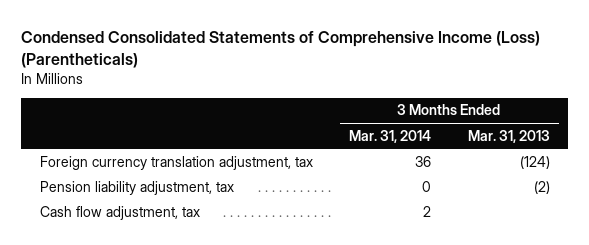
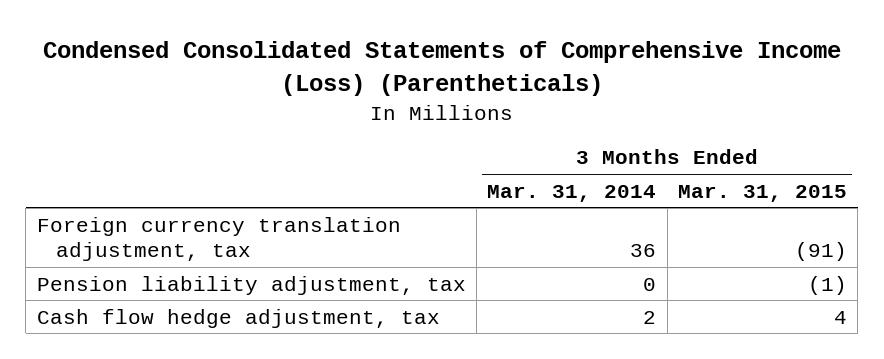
- | 3 Months Ended Mar. 31, 2014 | 3 Months Ended Mar. 31, 2013
+ | 3 Months Ended Mar. 31, 2014 | 3 Months Ended Mar. 31, 2015
- Cash flow adjustment, tax | 2 |
+ Cash flow hedge adjustment, tax | 2 | 4

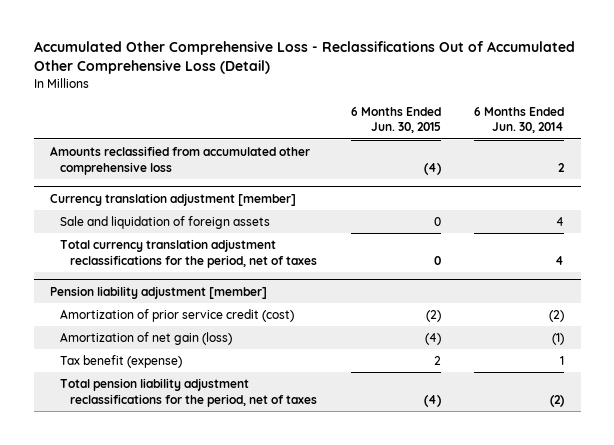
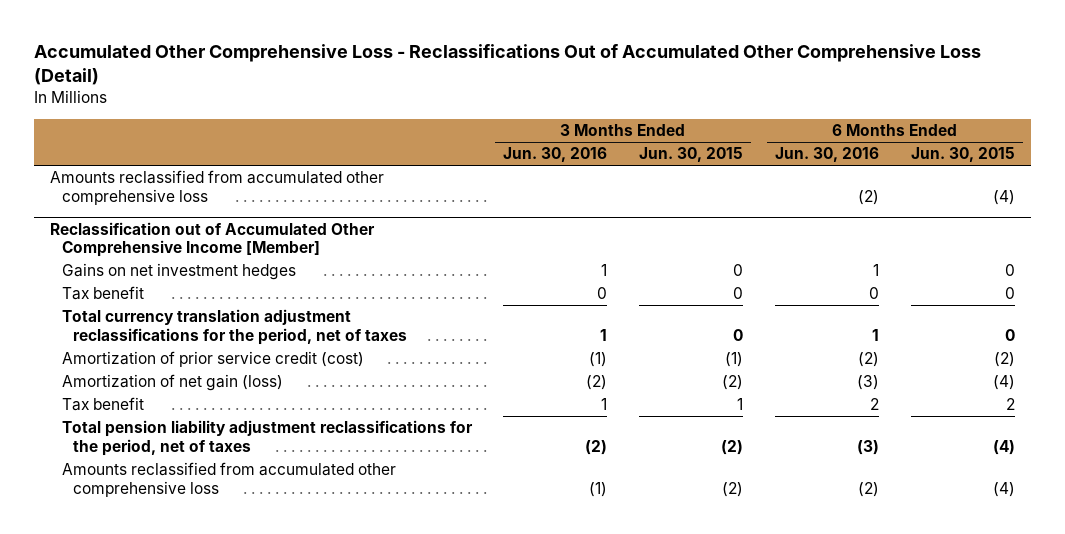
- | 6 Months Ended Jun. 30, 2015 | 6 Months Ended Jun. 30, 2014
+ | 3 Months Ended Jun. 30, 2016 | 3 Months Ended Jun. 30, 2015 | 6 Months Ended Jun. 30, 2016 | 6 Months Ended Jun. 30, 2015
- Currency translation adjustment [member]
- Sale and liquidation of foreign assets | 0 | 4
+ Reclassification out of Accumulated Other Comprehensive Income [Member]
+ Gains on net investment hedges | 1 | 0 | 1 | 0
+ Tax benefit | 0 | 0 | 0 | 0
- Pension liability adjustment [member]
- Tax benefit (expense) | 2 | 1
+ Tax benefit | 1 | 1 | 2 | 2
+ Amounts reclassified from accumulated other comprehensive loss | (1) | (2) | (2) | (4)

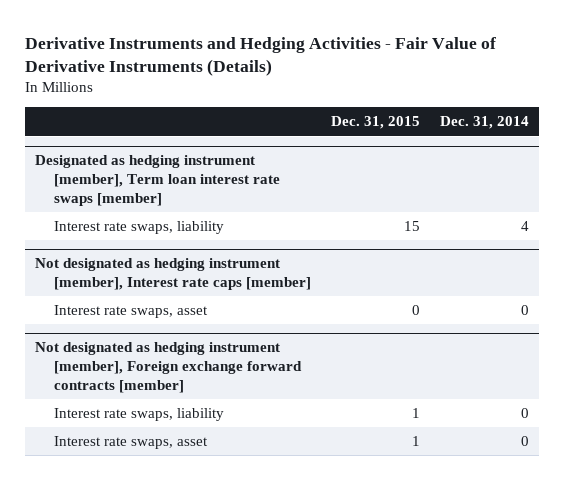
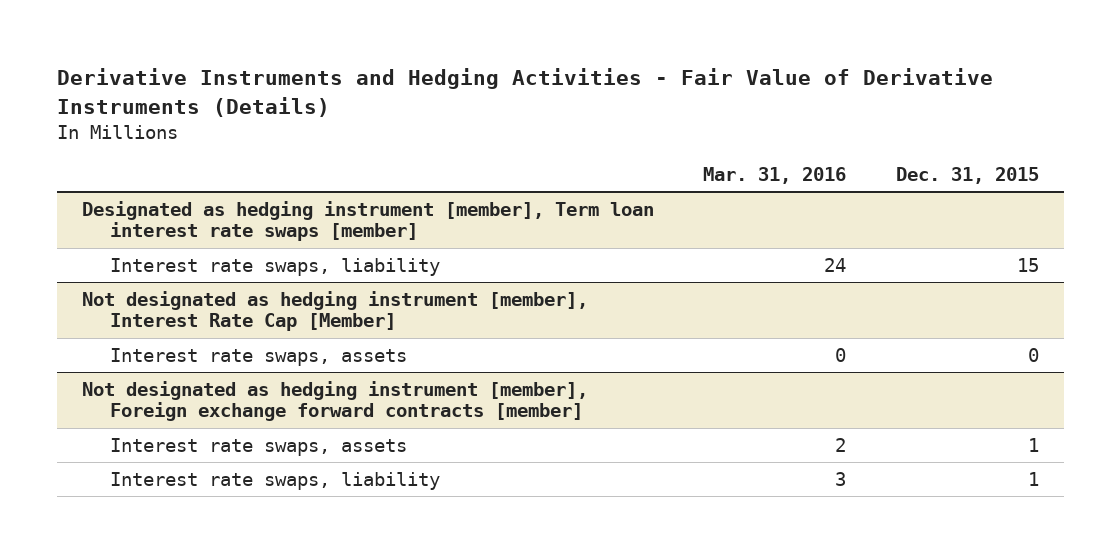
- | Dec. 31, 2015 | Dec. 31, 2014
+ | Mar. 31, 2016 | Dec. 31, 2015
- Not designated as hedging instrument [member], Interest rate caps [member]
- Interest rate swaps, asset | 0 | 0
+ Not designated as hedging instrument [member], Interest Rate Cap [Member]
+ Interest rate swaps, assets | 0 | 0
@ Not designated as hedging instrument [member], Foreign exchange forward contracts [member]
+ Interest rate swaps, assets | 2 | 1
- Interest rate swaps, asset | 1 | 0

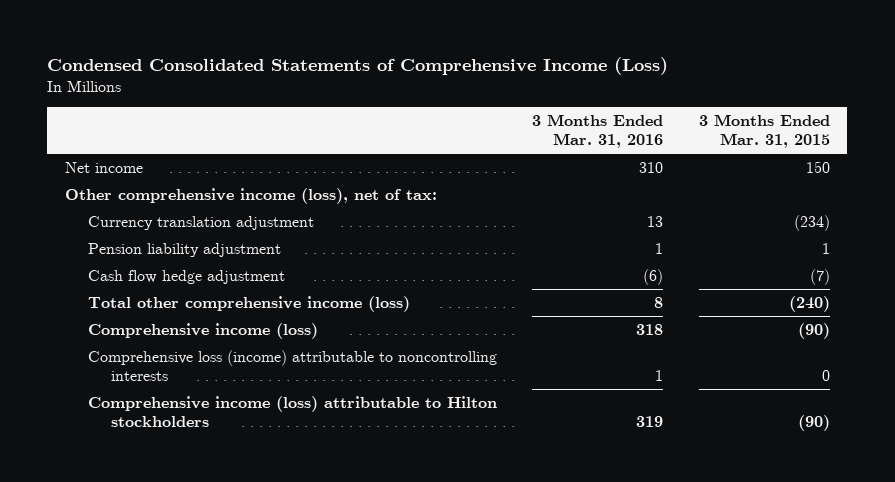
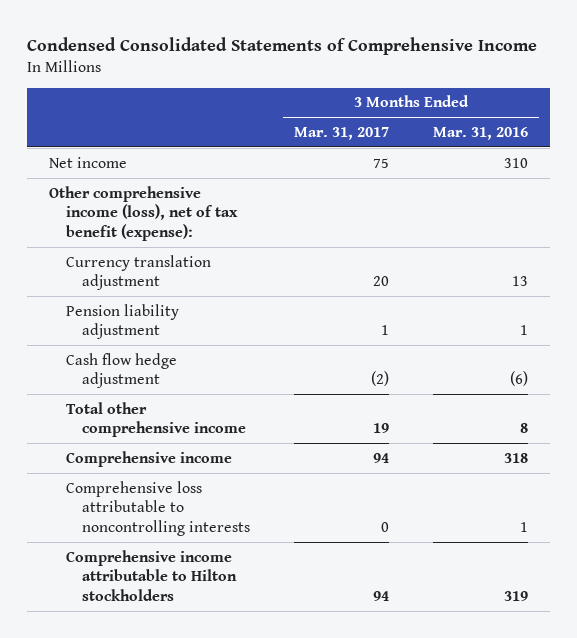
- Condensed Consolidated Statements of Comprehensive Income (Loss)
+ Condensed Consolidated Statements of Comprehensive Income
- | 3 Months Ended Mar. 31, 2016 | 3 Months Ended Mar. 31, 2015
+ | 3 Months Ended Mar. 31, 2017 | 3 Months Ended Mar. 31, 2016
- Other comprehensive income (loss), net of tax:
+ Other comprehensive income (loss), net of tax benefit (expense):
- Total other comprehensive income (loss) | 8 | (240)
- Comprehensive income (loss) | 318 | (90)
- Comprehensive loss (income) attributable to noncontrolling interests | 1 | 0
- Comprehensive income (loss) attributable to Hilton stockholders | 319 | (90)
+ Total other comprehensive income | 19 | 8
+ Comprehensive income | 94 | 318
+ Comprehensive loss attributable to noncontrolling interests | 0 | 1
+ Comprehensive income attributable to Hilton stockholders | 94 | 319

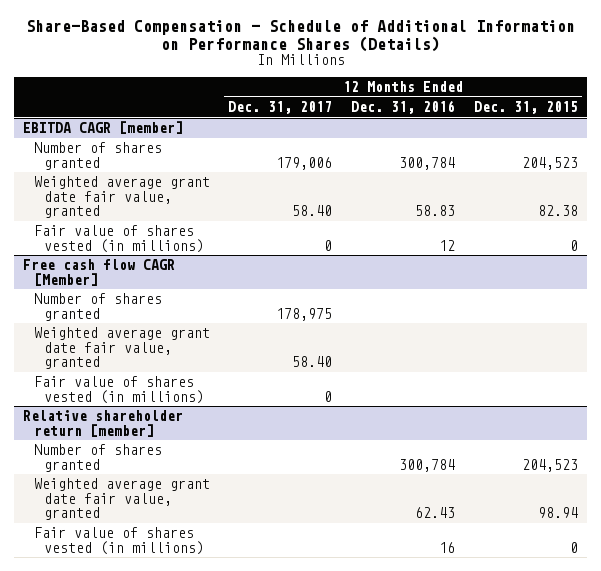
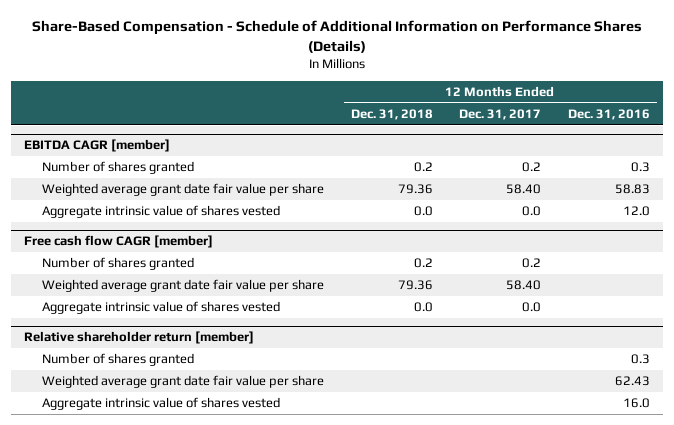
- | 12 Months Ended Dec. 31, 2017 | 12 Months Ended Dec. 31, 2016 | 12 Months Ended Dec. 31, 2015
+ | 12 Months Ended Dec. 31, 2018 | 12 Months Ended Dec. 31, 2017 | 12 Months Ended Dec. 31, 2016
@ EBITDA CAGR [member]
- Number of shares granted | 179,006 | 300,784 | 204,523
- Weighted average grant date fair value, granted | 58.40 | 58.83 | 82.38
- Fair value of shares vested (in millions) | 0 | 12 | 0
- Free cash flow CAGR [Member]
- Number of shares granted | 178,975 | |
- Weighted average grant date fair value, granted | 58.40 | |
- Fair value of shares vested (in millions) | 0 | |
@ EBITDA CAGR [member]
+ Number of shares granted | 0.2 | 0.2 | 0.3
+ Weighted average grant date fair value per share | 79.36 | 58.40 | 58.83
+ Aggregate intrinsic value of shares vested | 0.0 | 0.0 | 12.0
+ Free cash flow CAGR [member]
+ Number of shares granted | 0.2 | 0.2 |
+ Weighted average grant date fair value per share | 79.36 | 58.40 |
+ Aggregate intrinsic value of shares vested | 0.0 | 0.0 |
@ Relative shareholder return [member]
- Number of shares granted | | 300,784 | 204,523
- Weighted average grant date fair value, granted | | 62.43 | 98.94
- Fair value of shares vested (in millions) | | 16 | 0
+ Number of shares granted | | | 0.3
+ Weighted average grant date fair value per share | | | 62.43
+ Aggregate intrinsic value of shares vested | | | 16.0

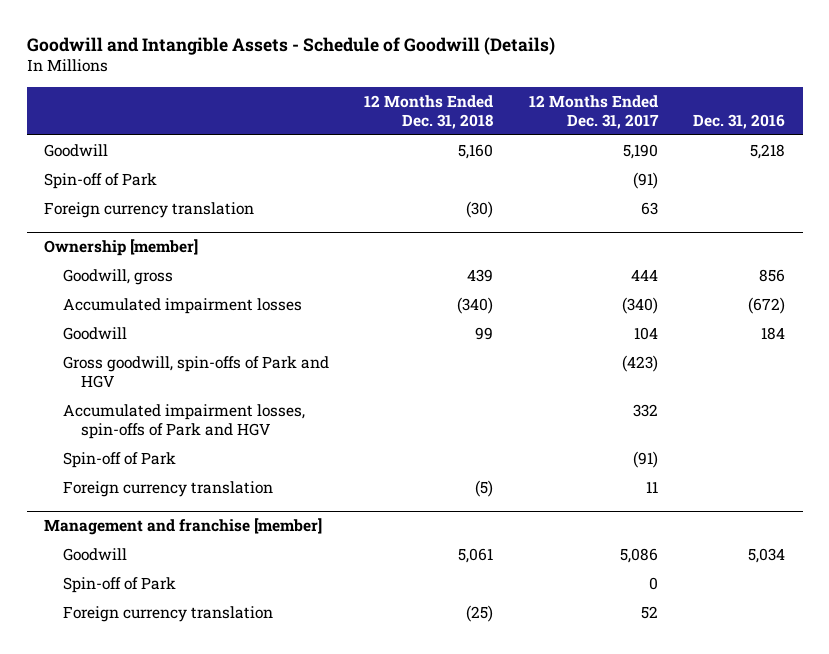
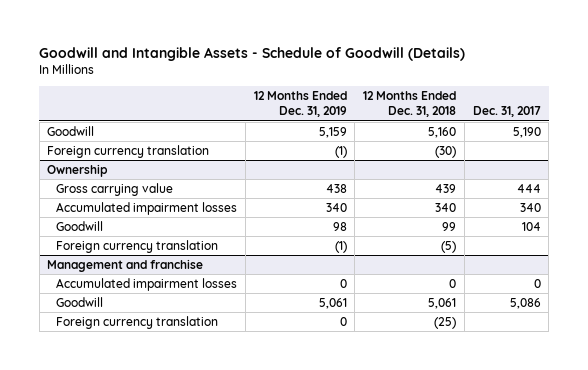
- | 12 Months Ended Dec. 31, 2018 | 12 Months Ended Dec. 31, 2017 | Dec. 31, 2016
+ | 12 Months Ended Dec. 31, 2019 | 12 Months Ended Dec. 31, 2018 | Dec. 31, 2017
- Spin-off of Park | | (91) |
- Ownership [member]
- Goodwill, gross | 439 | 444 | 856
- Accumulated impairment losses | (340) | (340) | (672)
+ Ownership
+ Gross carrying value | 438 | 439 | 444
+ Accumulated impairment losses | 340 | 340 | 340
- Gross goodwill, spin-offs of Park and HGV | | (423) |
- Accumulated impairment losses, spin-offs of Park and HGV | | 332 |
- Spin-off of Park | | (91) |
- Management and franchise [member]
+ Management and franchise
+ Accumulated impairment losses | 0 | 0 | 0
- Spin-off of Park | | 0 |

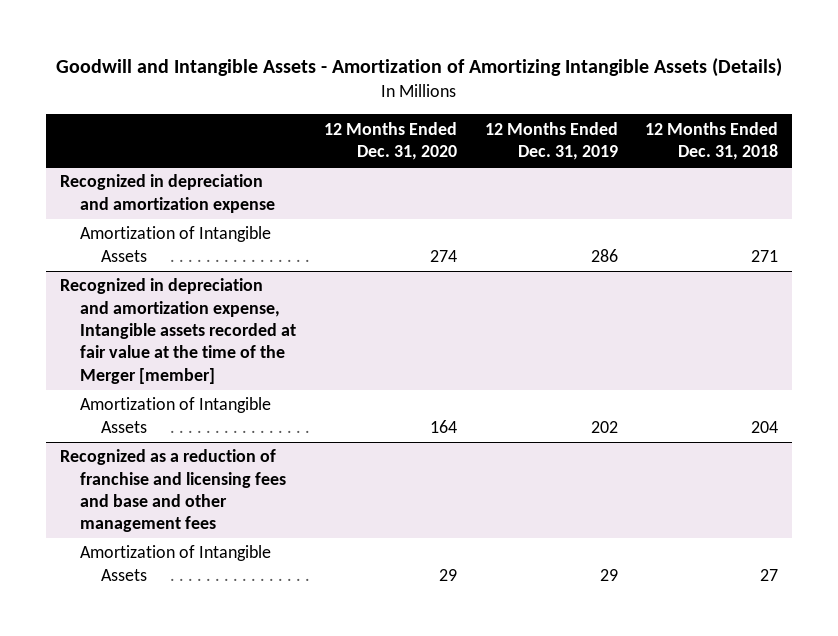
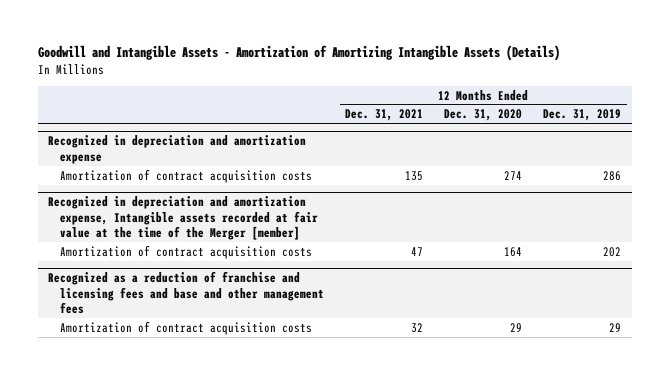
- | 12 Months Ended Dec. 31, 2020 | 12 Months Ended Dec. 31, 2019 | 12 Months Ended Dec. 31, 2018
+ | 12 Months Ended Dec. 31, 2021 | 12 Months Ended Dec. 31, 2020 | 12 Months Ended Dec. 31, 2019
@ Recognized in depreciation and amortization expense
- Amortization of Intangible Assets | 274 | 286 | 271
+ Amortization of contract acquisition costs | 135 | 274 | 286
@ Recognized in depreciation and amortization expense, Intangible assets recorded at fair value at the time of the Merger [member]
- Amortization of Intangible Assets | 164 | 202 | 204
+ Amortization of contract acquisition costs | 47 | 164 | 202
@ Recognized as a reduction of franchise and licensing fees and base and other management fees
- Amortization of Intangible Assets | 29 | 29 | 27
+ Amortization of contract acquisition costs | 32 | 29 | 29

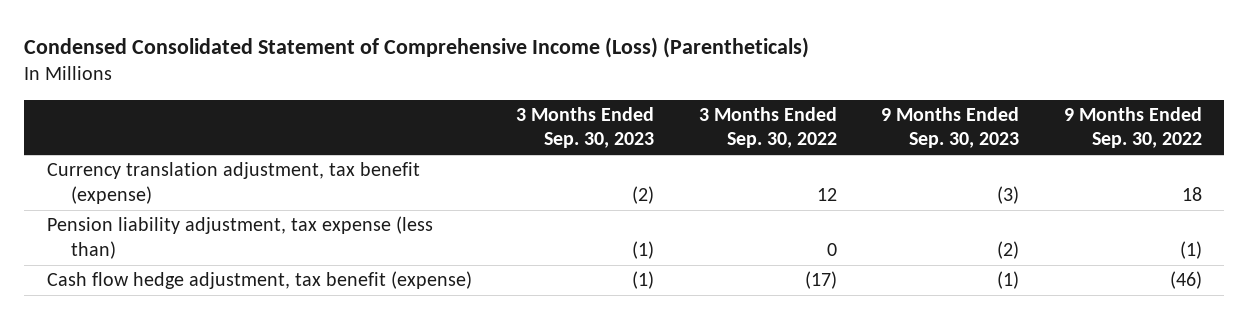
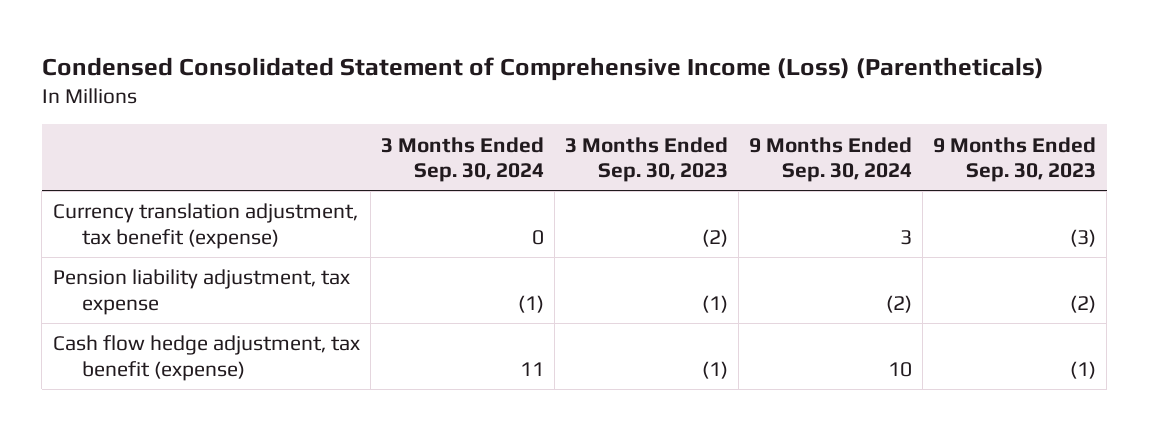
- | 3 Months Ended Sep. 30, 2023 | 3 Months Ended Sep. 30, 2022 | 9 Months Ended Sep. 30, 2023 | 9 Months Ended Sep. 30, 2022
+ | 3 Months Ended Sep. 30, 2024 | 3 Months Ended Sep. 30, 2023 | 9 Months Ended Sep. 30, 2024 | 9 Months Ended Sep. 30, 2023
- Pension liability adjustment, tax expense (less than) | (1) | 0 | (2) | (1)
+ Pension liability adjustment, tax expense | (1) | (1) | (2) | (2)

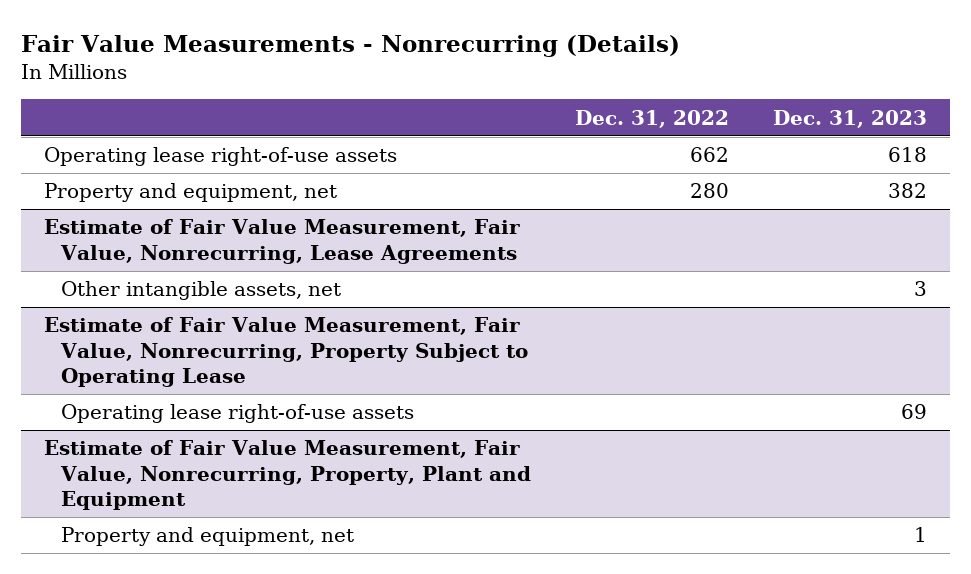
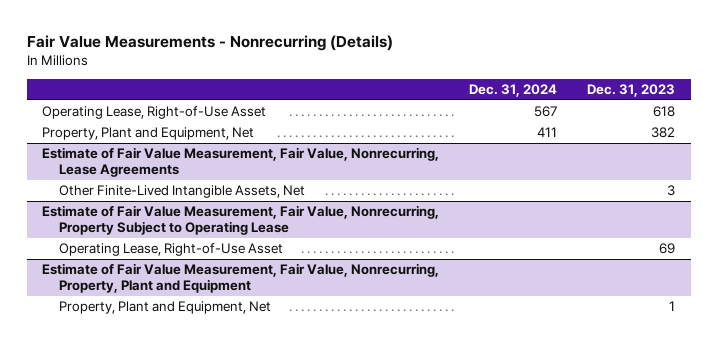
- | Dec. 31, 2022 | Dec. 31, 2023
+ | Dec. 31, 2024 | Dec. 31, 2023
- Operating lease right-of-use assets | 662 | 618
- Property and equipment, net | 280 | 382
+ Operating Lease, Right-of-Use Asset | 567 | 618
+ Property, Plant and Equipment, Net | 411 | 382
@ Estimate of Fair Value Measurement, Fair Value, Nonrecurring, Lease Agreements
- Other intangible assets, net | | 3
+ Other Finite-Lived Intangible Assets, Net | | 3
@ Estimate of Fair Value Measurement, Fair Value, Nonrecurring, Property Subject to Operating Lease
- Operating lease right-of-use assets | | 69
+ Operating Lease, Right-of-Use Asset | | 69
@ Estimate of Fair Value Measurement, Fair Value, Nonrecurring, Property, Plant and Equipment
- Property and equipment, net | | 1
+ Property, Plant and Equipment, Net | | 1

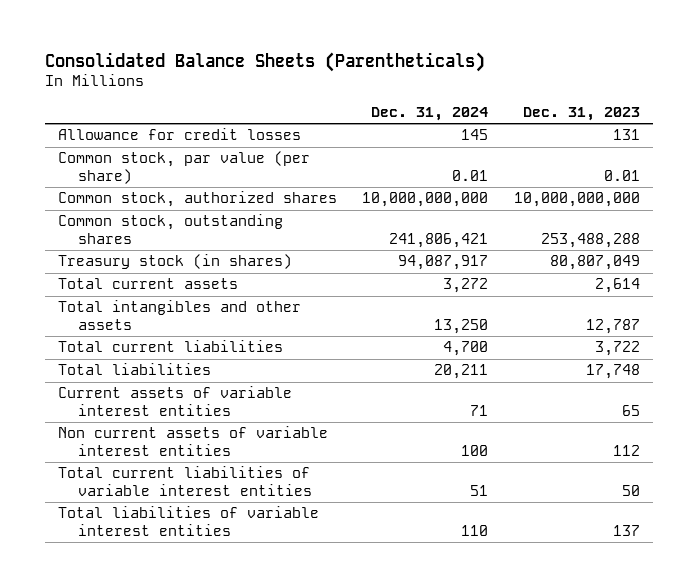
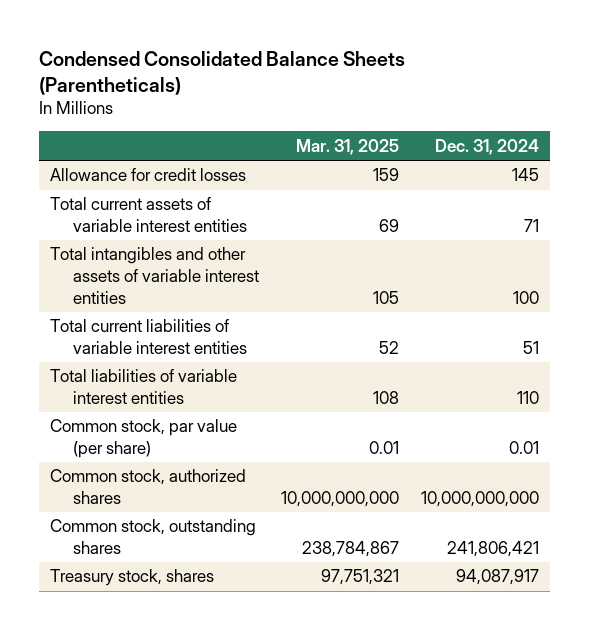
- Consolidated Balance Sheets (Parentheticals)
+ Condensed Consolidated Balance Sheets (Parentheticals)
- | Dec. 31, 2024 | Dec. 31, 2023
+ | Mar. 31, 2025 | Dec. 31, 2024
+ Total current assets of variable interest entities | 69 | 71
+ Total intangibles and other assets of variable interest entities | 105 | 100
moved up: Total current liabilities of variable interest entities | 52 | 51
moved up: Total liabilities of variable interest entities | 108 | 110
- Treasury stock (in shares) | 94,087,917 | 80,807,049
- Total current assets | 3,272 | 2,614
- Total intangibles and other assets | 13,250 | 12,787
- Total current liabilities | 4,700 | 3,722
- Total liabilities | 20,211 | 17,748
- Current assets of variable interest entities | 71 | 65
- Non current assets of variable interest entities | 100 | 112
+ Treasury stock, shares | 97,751,321 | 94,087,917

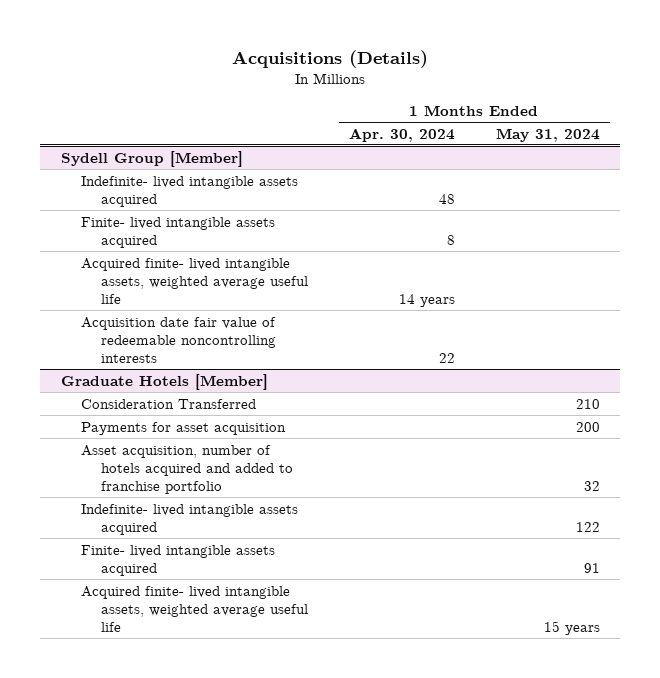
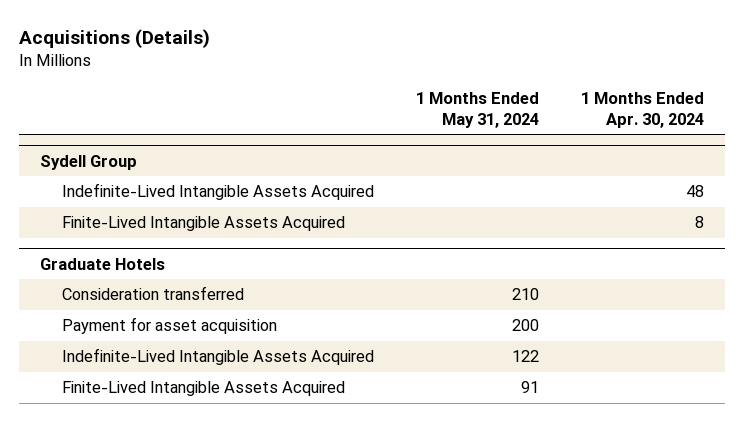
- | 1 Months Ended Apr. 30, 2024 | 1 Months Ended May 31, 2024
+ | 1 Months Ended May 31, 2024 | 1 Months Ended Apr. 30, 2024
- Sydell Group [Member]
- Indefinite- lived intangible assets acquired | 48 |
- Finite- lived intangible assets acquired | 8 |
- Acquired finite- lived intangible assets, weighted average useful life | 14 years |
- Acquisition date fair value of redeemable noncontrolling interests | 22 |
- Graduate Hotels [Member]
- Consideration Transferred | | 210
- Payments for asset acquisition | | 200
- Asset acquisition, number of hotels acquired and added to franchise portfolio | | 32
- Indefinite- lived intangible assets acquired | | 122
- Finite- lived intangible assets acquired | | 91
- Acquired finite- lived intangible assets, weighted average useful life | | 15 years
+ Sydell Group
+ Indefinite-Lived Intangible Assets Acquired | | 48
+ Finite-Lived Intangible Assets Acquired | | 8
+ Graduate Hotels
+ Consideration transferred | 210 |
+ Payment for asset acquisition | 200 |
+ Indefinite-Lived Intangible Assets Acquired | 122 |
+ Finite-Lived Intangible Assets Acquired | 91 |

